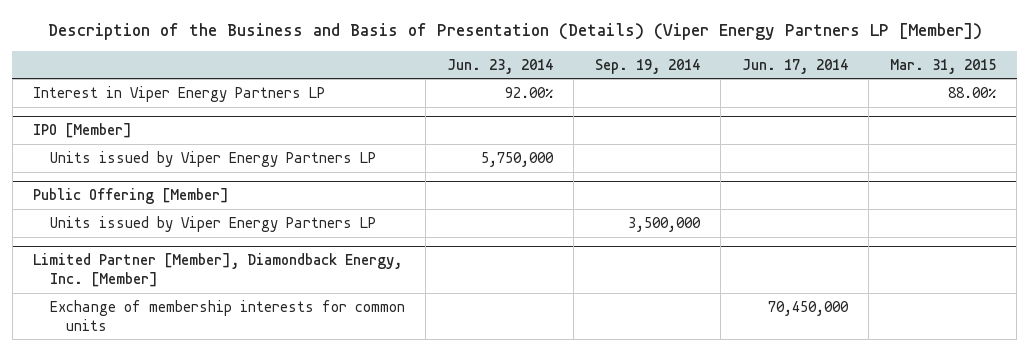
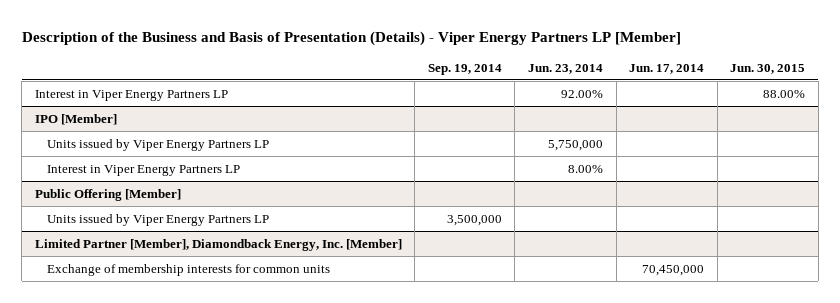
- Description of the Business and Basis of Presentation (Details) (Viper Energy Partners LP [Member])
+ Description of the Business and Basis of Presentation (Details) - Viper Energy Partners LP [Member]
- | Jun. 23, 2014 | Sep. 19, 2014 | Jun. 17, 2014 | Mar. 31, 2015
+ | Sep. 19, 2014 | Jun. 23, 2014 | Jun. 17, 2014 | Jun. 30, 2015
@ IPO [Member]
+ Interest in Viper Energy Partners LP | | 8.00% | |

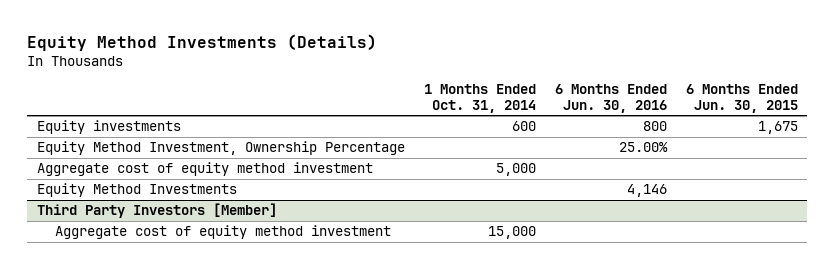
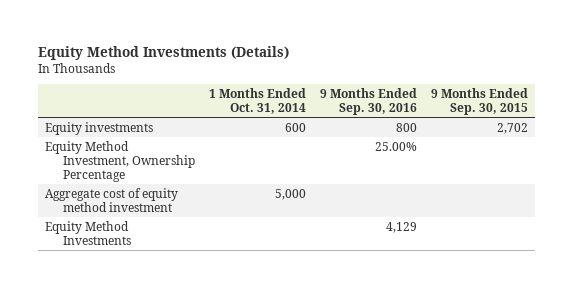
- | 1 Months Ended Oct. 31, 2014 | 6 Months Ended Jun. 30, 2016 | 6 Months Ended Jun. 30, 2015
+ | 1 Months Ended Oct. 31, 2014 | 9 Months Ended Sep. 30, 2016 | 9 Months Ended Sep. 30, 2015
- Third Party Investors [Member]
- Aggregate cost of equity method investment | 15,000 | |

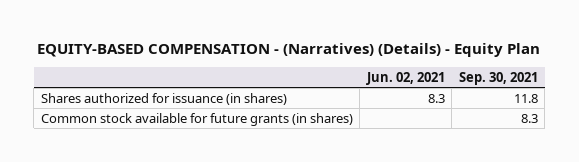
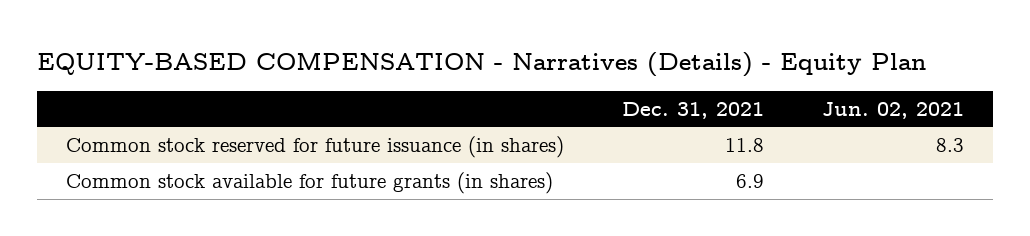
- EQUITY-BASED COMPENSATION - (Narratives) (Details) - Equity Plan
+ EQUITY-BASED COMPENSATION - Narratives (Details) - Equity Plan
- | Jun. 02, 2021 | Sep. 30, 2021
+ | Dec. 31, 2021 | Jun. 02, 2021
- Shares authorized for issuance (in shares) | 8.3 | 11.8
+ Common stock reserved for future issuance (in shares) | 11.8 | 8.3

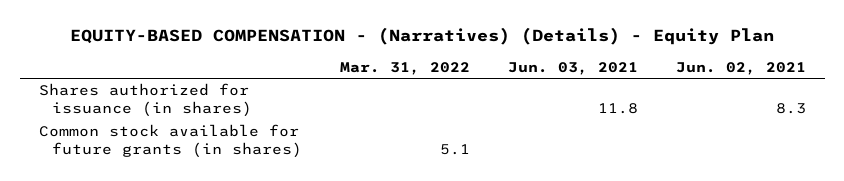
- EQUITY-BASED COMPENSATION - Narratives (Details) - Equity Plan
+ EQUITY-BASED COMPENSATION - (Narratives) (Details) - Equity Plan
- | Dec. 31, 2021 | Jun. 02, 2021
+ | Mar. 31, 2022 | Jun. 03, 2021 | Jun. 02, 2021
- Common stock reserved for future issuance (in shares) | 11.8 | 8.3
+ Shares authorized for issuance (in shares) | | 11.8 | 8.3

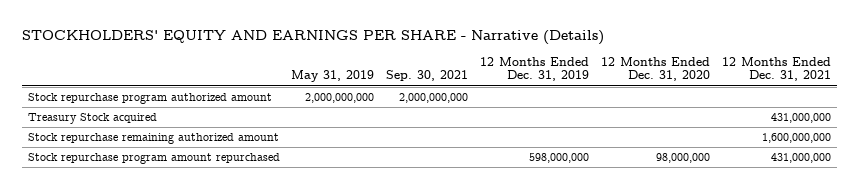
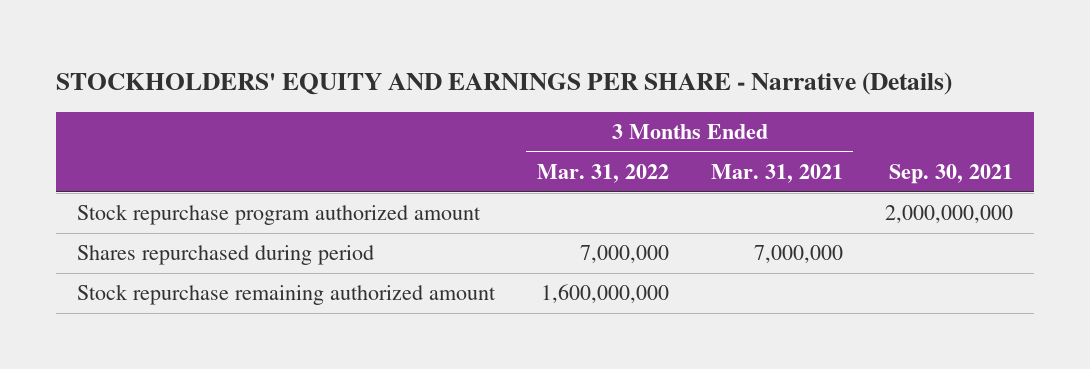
- | May 31, 2019 | Sep. 30, 2021 | 12 Months Ended Dec. 31, 2019 | 12 Months Ended Dec. 31, 2020 | 12 Months Ended Dec. 31, 2021
+ | 3 Months Ended Mar. 31, 2022 | 3 Months Ended Mar. 31, 2021 | Sep. 30, 2021
- Treasury Stock acquired | | | | | 431,000,000
+ Shares repurchased during period | 7,000,000 | 7,000,000 |
- Stock repurchase program amount repurchased | | | 598,000,000 | 98,000,000 | 431,000,000

